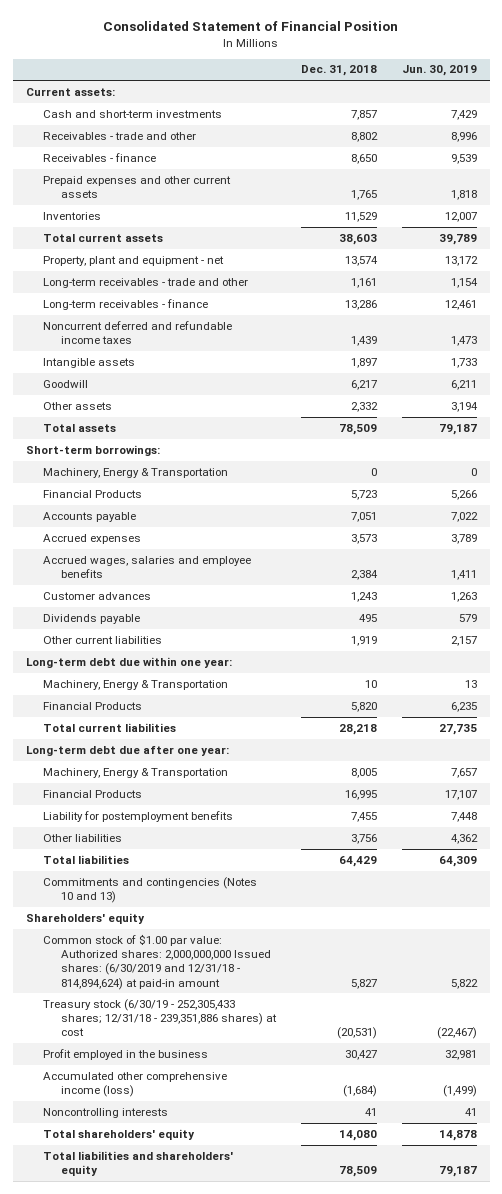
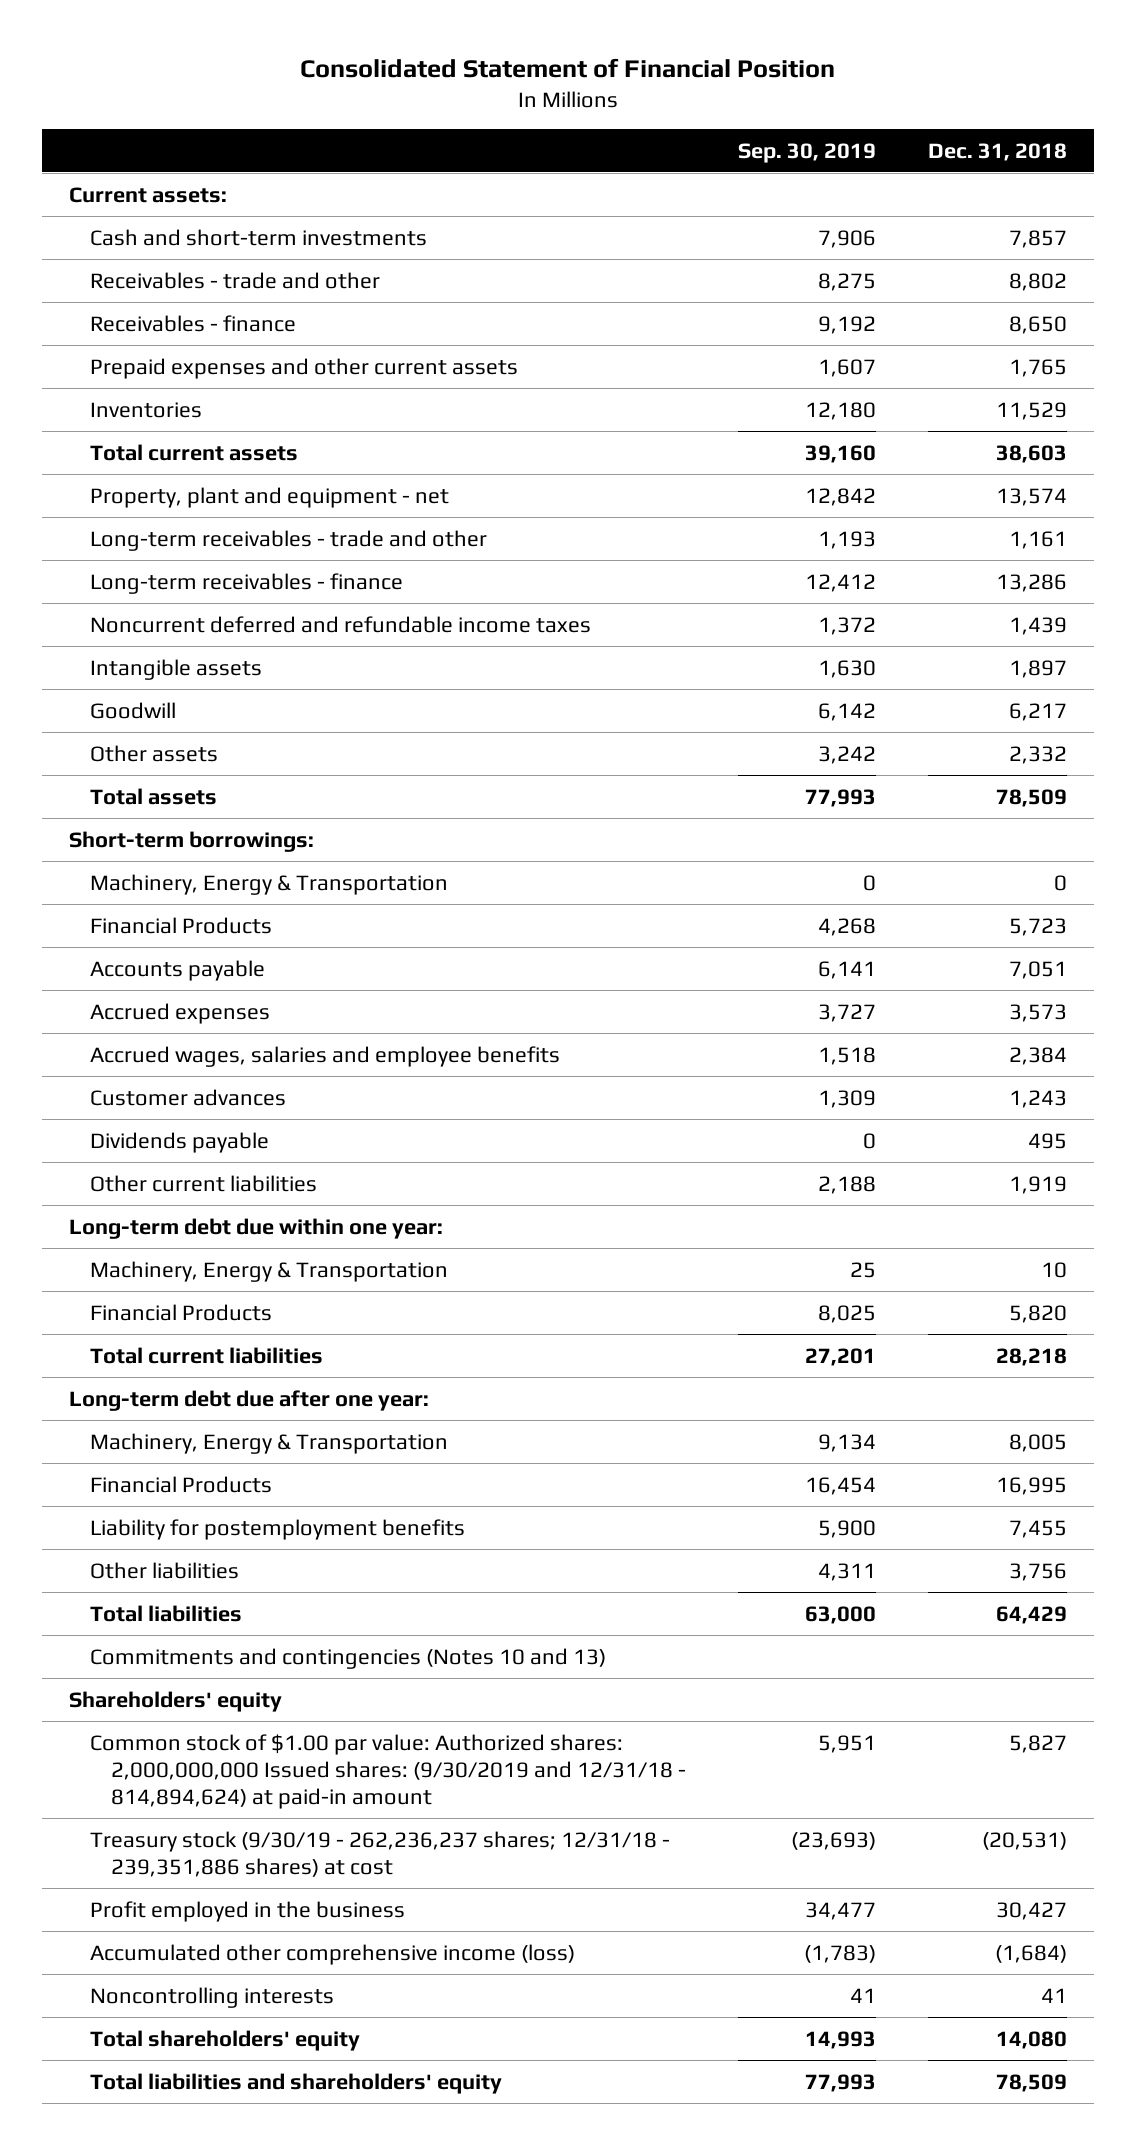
- | Dec. 31, 2018 | Jun. 30, 2019
+ | Sep. 30, 2019 | Dec. 31, 2018
- Common stock of $1.00 par value: Authorized shares: 2,000,000,000 Issued shares: (6/30/2019 and 12/31/18 - 814,894,624) at paid-in amount | 5,827 | 5,822
- Treasury stock (6/30/19 - 252,305,433 shares; 12/31/18 - 239,351,886 shares) at cost | (20,531) | (22,467)
+ Common stock of $1.00 par value: Authorized shares: 2,000,000,000 Issued shares: (9/30/2019 and 12/31/18 - 814,894,624) at paid-in amount | 5,951 | 5,827
+ Treasury stock (9/30/19 - 262,236,237 shares; 12/31/18 - 239,351,886 shares) at cost | (23,693) | (20,531)

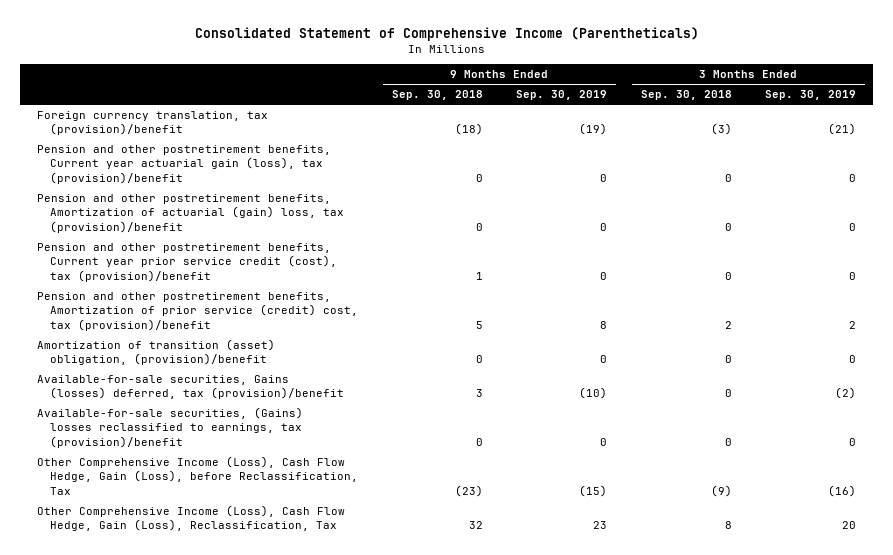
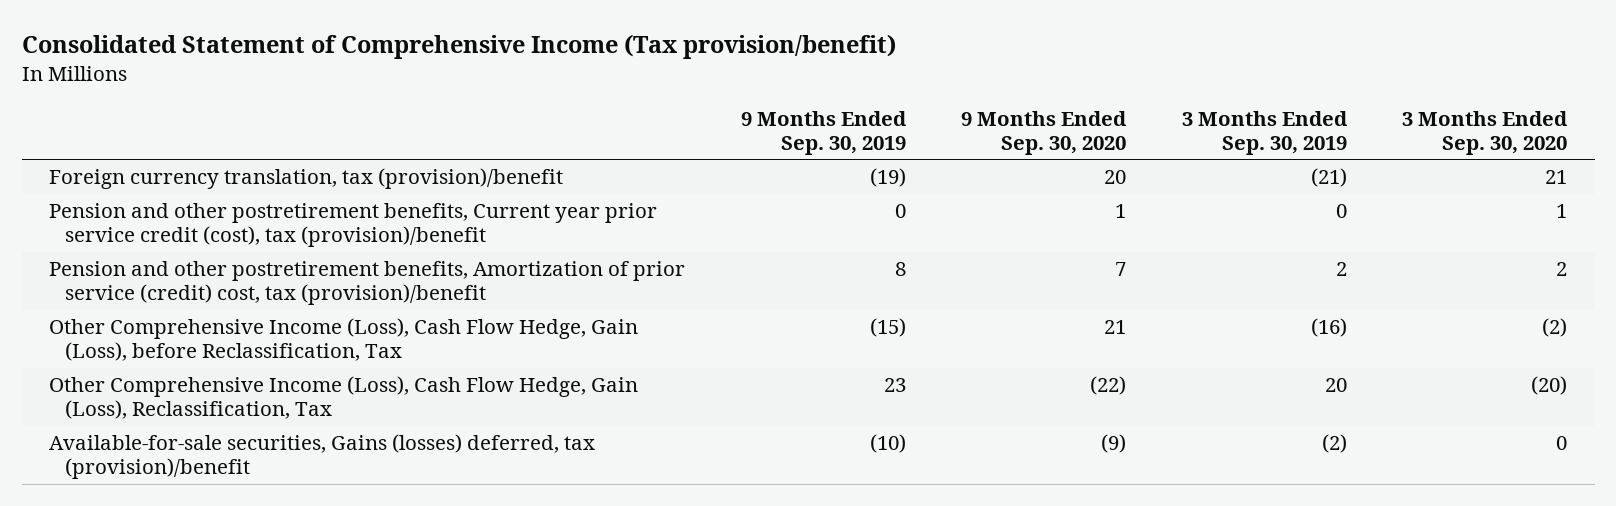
- Consolidated Statement of Comprehensive Income (Parentheticals)
+ Consolidated Statement of Comprehensive Income (Tax provision/benefit)
- | 9 Months Ended Sep. 30, 2018 | 9 Months Ended Sep. 30, 2019 | 3 Months Ended Sep. 30, 2018 | 3 Months Ended Sep. 30, 2019
+ | 9 Months Ended Sep. 30, 2019 | 9 Months Ended Sep. 30, 2020 | 3 Months Ended Sep. 30, 2019 | 3 Months Ended Sep. 30, 2020
- Pension and other postretirement benefits, Current year actuarial gain (loss), tax (provision)/benefit | 0 | 0 | 0 | 0
- Pension and other postretirement benefits, Amortization of actuarial (gain) loss, tax (provision)/benefit | 0 | 0 | 0 | 0
- Amortization of transition (asset) obligation, (provision)/benefit | 0 | 0 | 0 | 0
- Available-for-sale securities, (Gains) losses reclassified to earnings, tax (provision)/benefit | 0 | 0 | 0 | 0
moved down: Available-for-sale securities, Gains (losses) deferred, tax (provision)/benefit | (10) | (9) | (2) | 0

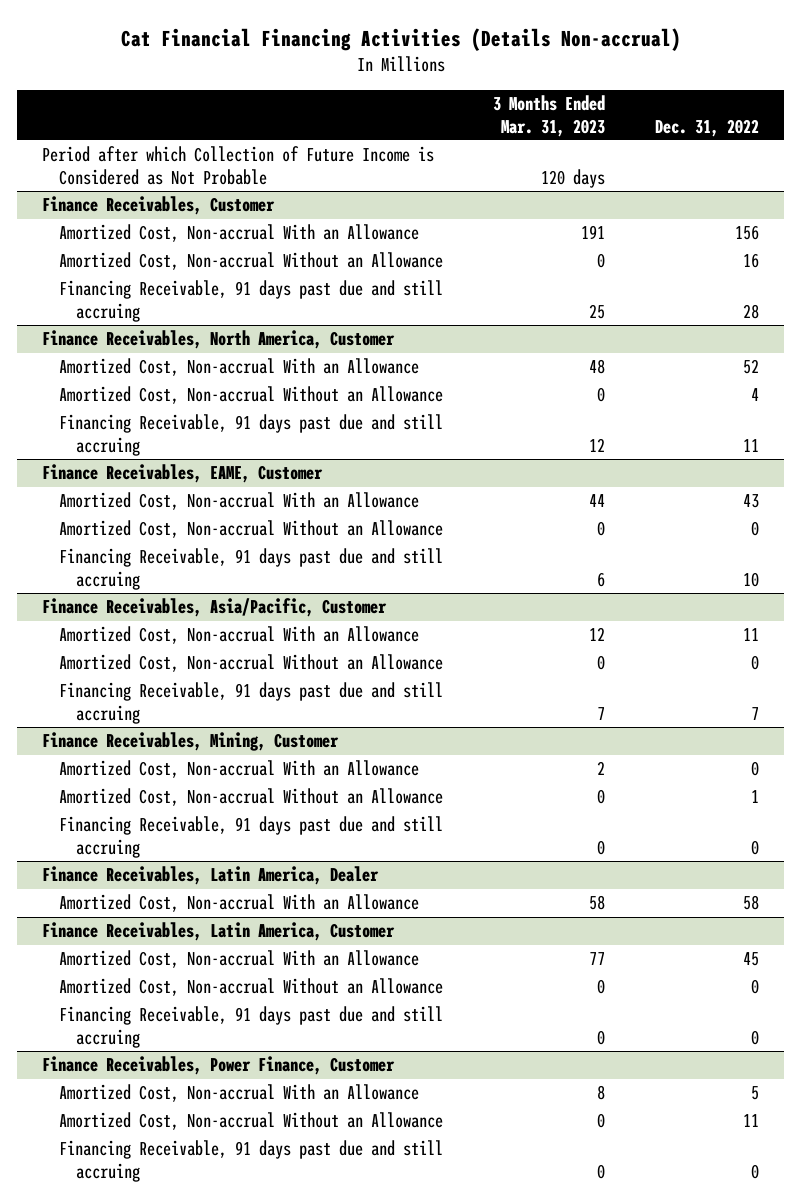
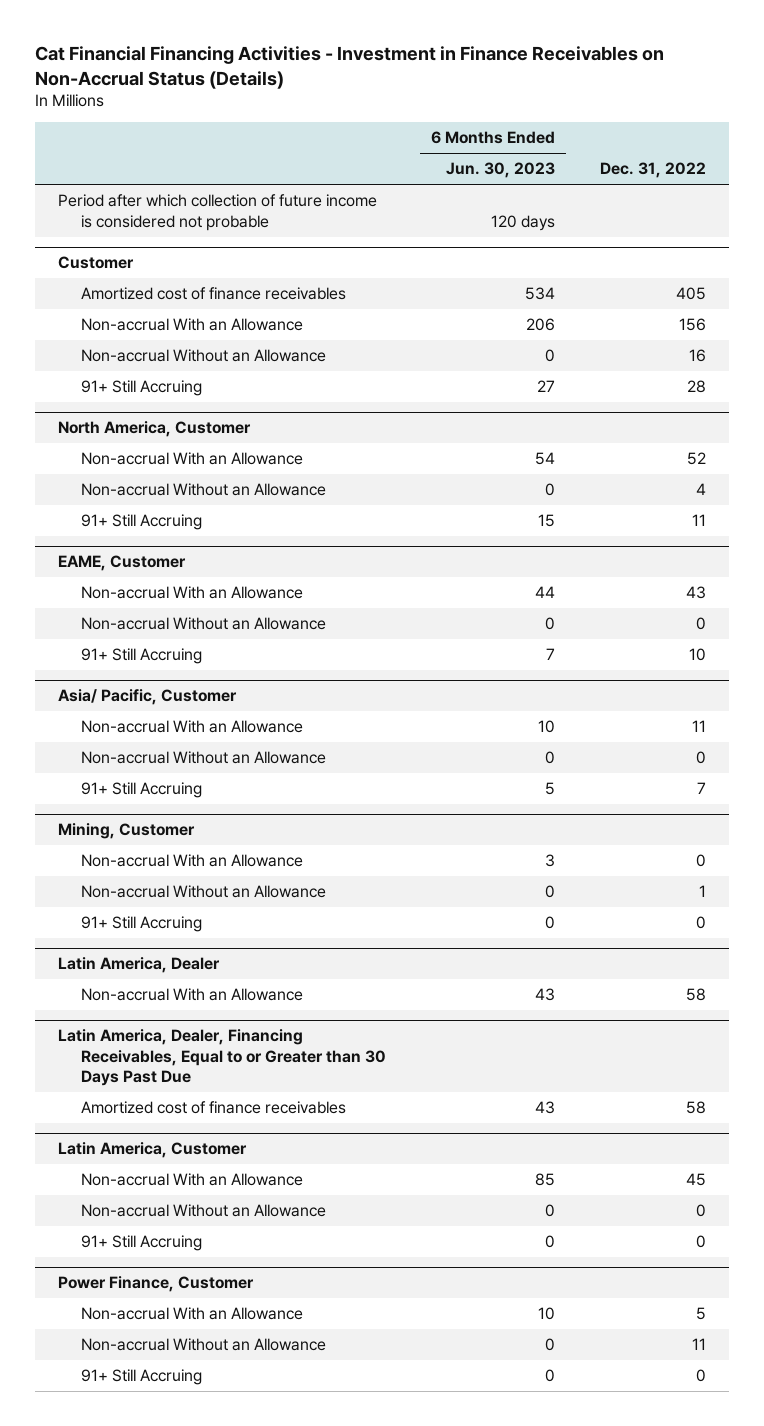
- Cat Financial Financing Activities (Details Non-accrual)
+ Cat Financial Financing Activities - Investment in Finance Receivables on Non-Accrual Status (Details)
- | 3 Months Ended Mar. 31, 2023 | Dec. 31, 2022
+ | 6 Months Ended Jun. 30, 2023 | Dec. 31, 2022
- Period after which Collection of Future Income is Considered as Not Probable | 120 days |
- Finance Receivables, Customer
- Amortized Cost, Non-accrual With an Allowance | 191 | 156
- Amortized Cost, Non-accrual Without an Allowance | 0 | 16
- Financing Receivable, 91 days past due and still accruing | 25 | 28
- Finance Receivables, North America, Customer
- Amortized Cost, Non-accrual With an Allowance | 48 | 52
- Amortized Cost, Non-accrual Without an Allowance | 0 | 4
- Financing Receivable, 91 days past due and still accruing | 12 | 11
- Finance Receivables, EAME, Customer
- Amortized Cost, Non-accrual With an Allowance | 44 | 43
- Amortized Cost, Non-accrual Without an Allowance | 0 | 0
- Financing Receivable, 91 days past due and still accruing | 6 | 10
- Finance Receivables, Asia/Pacific, Customer
- Amortized Cost, Non-accrual With an Allowance | 12 | 11
- Amortized Cost, Non-accrual Without an Allowance | 0 | 0
- Financing Receivable, 91 days past due and still accruing | 7 | 7
- Finance Receivables, Mining, Customer
- Amortized Cost, Non-accrual With an Allowance | 2 | 0
- Amortized Cost, Non-accrual Without an Allowance | 0 | 1
- Financing Receivable, 91 days past due and still accruing | 0 | 0
- Finance Receivables, Latin America, Dealer
- Amortized Cost, Non-accrual With an Allowance | 58 | 58
- Finance Receivables, Latin America, Customer
- Amortized Cost, Non-accrual With an Allowance | 77 | 45
- Amortized Cost, Non-accrual Without an Allowance | 0 | 0
- Financing Receivable, 91 days past due and still accruing | 0 | 0
- Finance Receivables, Power Finance, Customer
- Amortized Cost, Non-accrual With an Allowance | 8 | 5
- Amortized Cost, Non-accrual Without an Allowance | 0 | 11
- Financing Receivable, 91 days past due and still accruing | 0 | 0
+ Period after which collection of future income is considered not probable | 120 days |
+ Customer
+ Amortized cost of finance receivables | 534 | 405
+ Non-accrual With an Allowance | 206 | 156
+ Non-accrual Without an Allowance | 0 | 16
+ 91+ Still Accruing | 27 | 28
+ North America, Customer
+ Non-accrual With an Allowance | 54 | 52
+ Non-accrual Without an Allowance | 0 | 4
+ 91+ Still Accruing | 15 | 11
+ EAME, Customer
+ Non-accrual With an Allowance | 44 | 43
+ Non-accrual Without an Allowance | 0 | 0
+ 91+ Still Accruing | 7 | 10
+ Asia/ Pacific, Customer
+ Non-accrual With an Allowance | 10 | 11
+ Non-accrual Without an Allowance | 0 | 0
+ 91+ Still Accruing | 5 | 7
+ Mining, Customer
+ Non-accrual With an Allowance | 3 | 0
+ Non-accrual Without an Allowance | 0 | 1
+ 91+ Still Accruing | 0 | 0
+ Latin America, Dealer
+ Non-accrual With an Allowance | 43 | 58
+ Latin America, Dealer, Financing Receivables, Equal to or Greater than 30 Days Past Due
+ Amortized cost of finance receivables | 43 | 58
+ Latin America, Customer
+ Non-accrual With an Allowance | 85 | 45
+ Non-accrual Without an Allowance | 0 | 0
+ 91+ Still Accruing | 0 | 0
+ Power Finance, Customer
+ Non-accrual With an Allowance | 10 | 5
+ Non-accrual Without an Allowance | 0 | 11
+ 91+ Still Accruing | 0 | 0

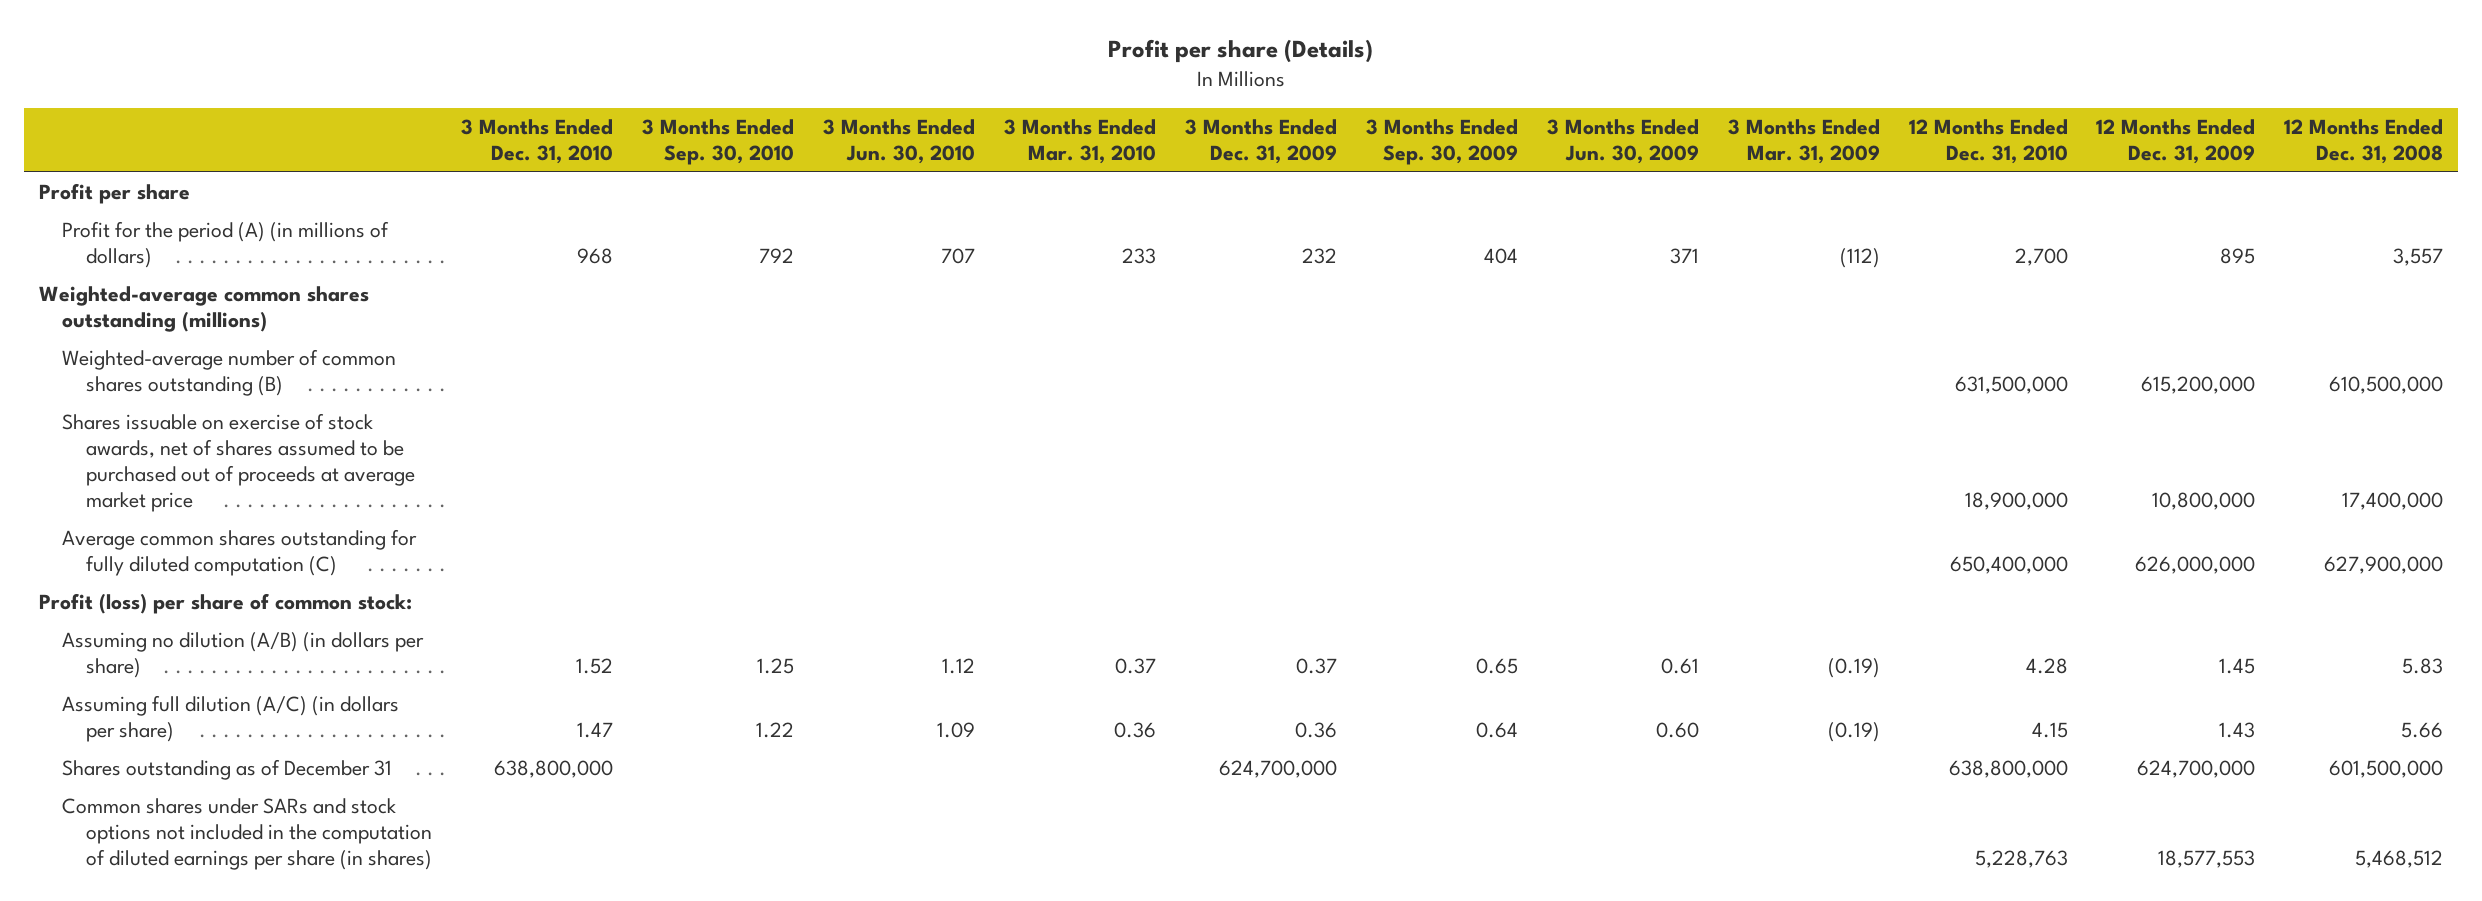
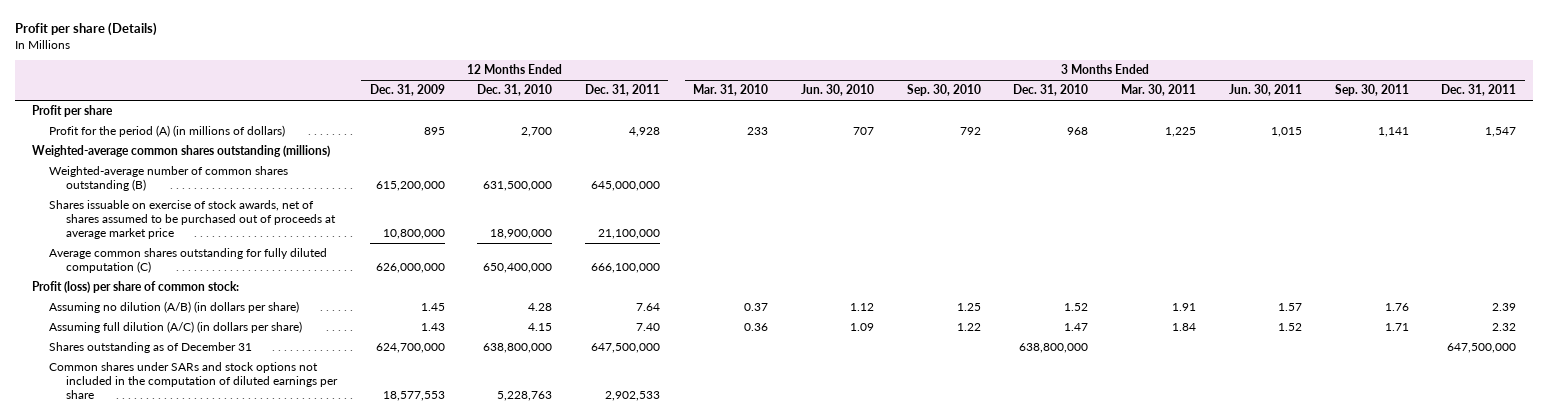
- | 3 Months Ended Dec. 31, 2010 | 3 Months Ended Sep. 30, 2010 | 3 Months Ended Jun. 30, 2010 | 3 Months Ended Mar. 31, 2010 | 3 Months Ended Dec. 31, 2009 | 3 Months Ended Sep. 30, 2009 | 3 Months Ended Jun. 30, 2009 | 3 Months Ended Mar. 31, 2009 | 12 Months Ended Dec. 31, 2010 | 12 Months Ended Dec. 31, 2009 | 12 Months Ended Dec. 31, 2008
+ | 12 Months Ended Dec. 31, 2009 | 12 Months Ended Dec. 31, 2010 | 12 Months Ended Dec. 31, 2011 | 3 Months Ended Mar. 31, 2010 | 3 Months Ended Jun. 30, 2010 | 3 Months Ended Sep. 30, 2010 | 3 Months Ended Dec. 31, 2010 | 3 Months Ended Mar. 30, 2011 | 3 Months Ended Jun. 30, 2011 | 3 Months Ended Sep. 30, 2011 | 3 Months Ended Dec. 31, 2011
- Common shares under SARs and stock options not included in the computation of diluted earnings per share (in shares) | | | | | | | | | 5,228,763 | 18,577,553 | 5,468,512
+ Common shares under SARs and stock options not included in the computation of diluted earnings per share | 18,577,553 | 5,228,763 | 2,902,533 | | | | | | | |

